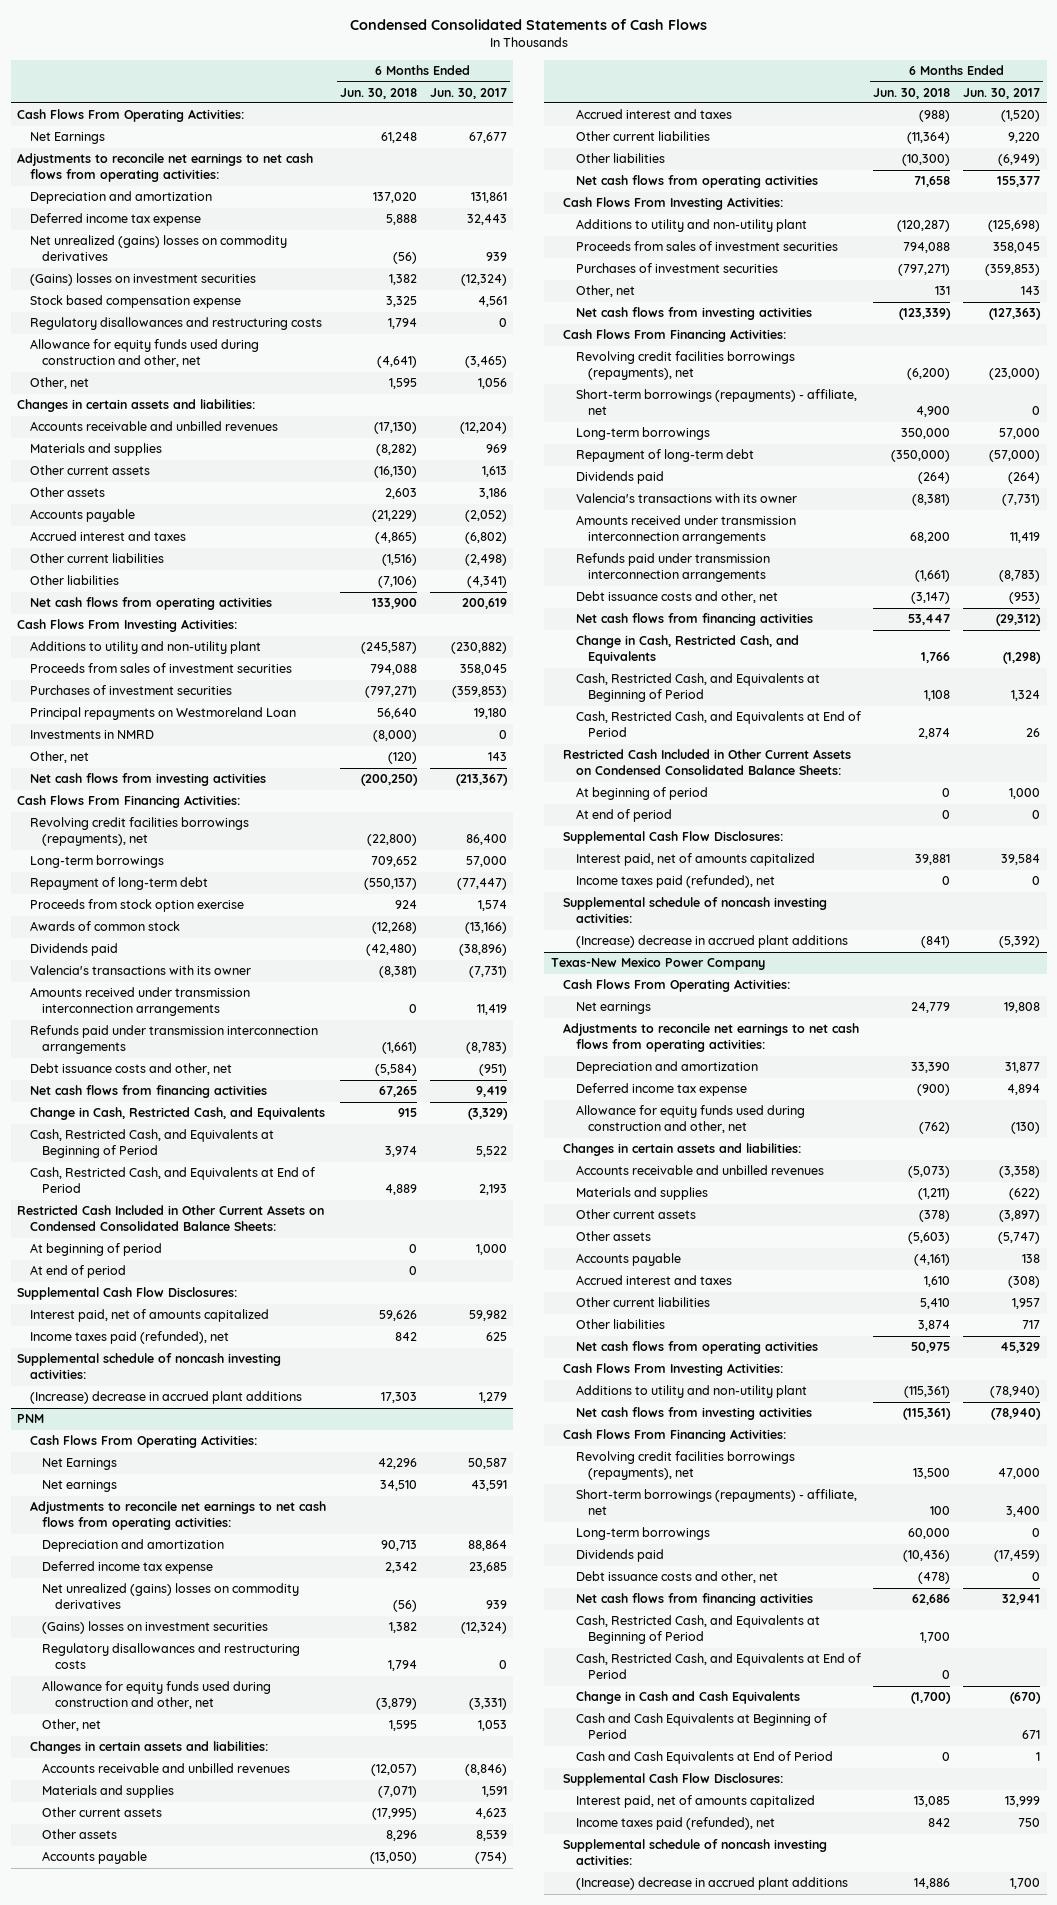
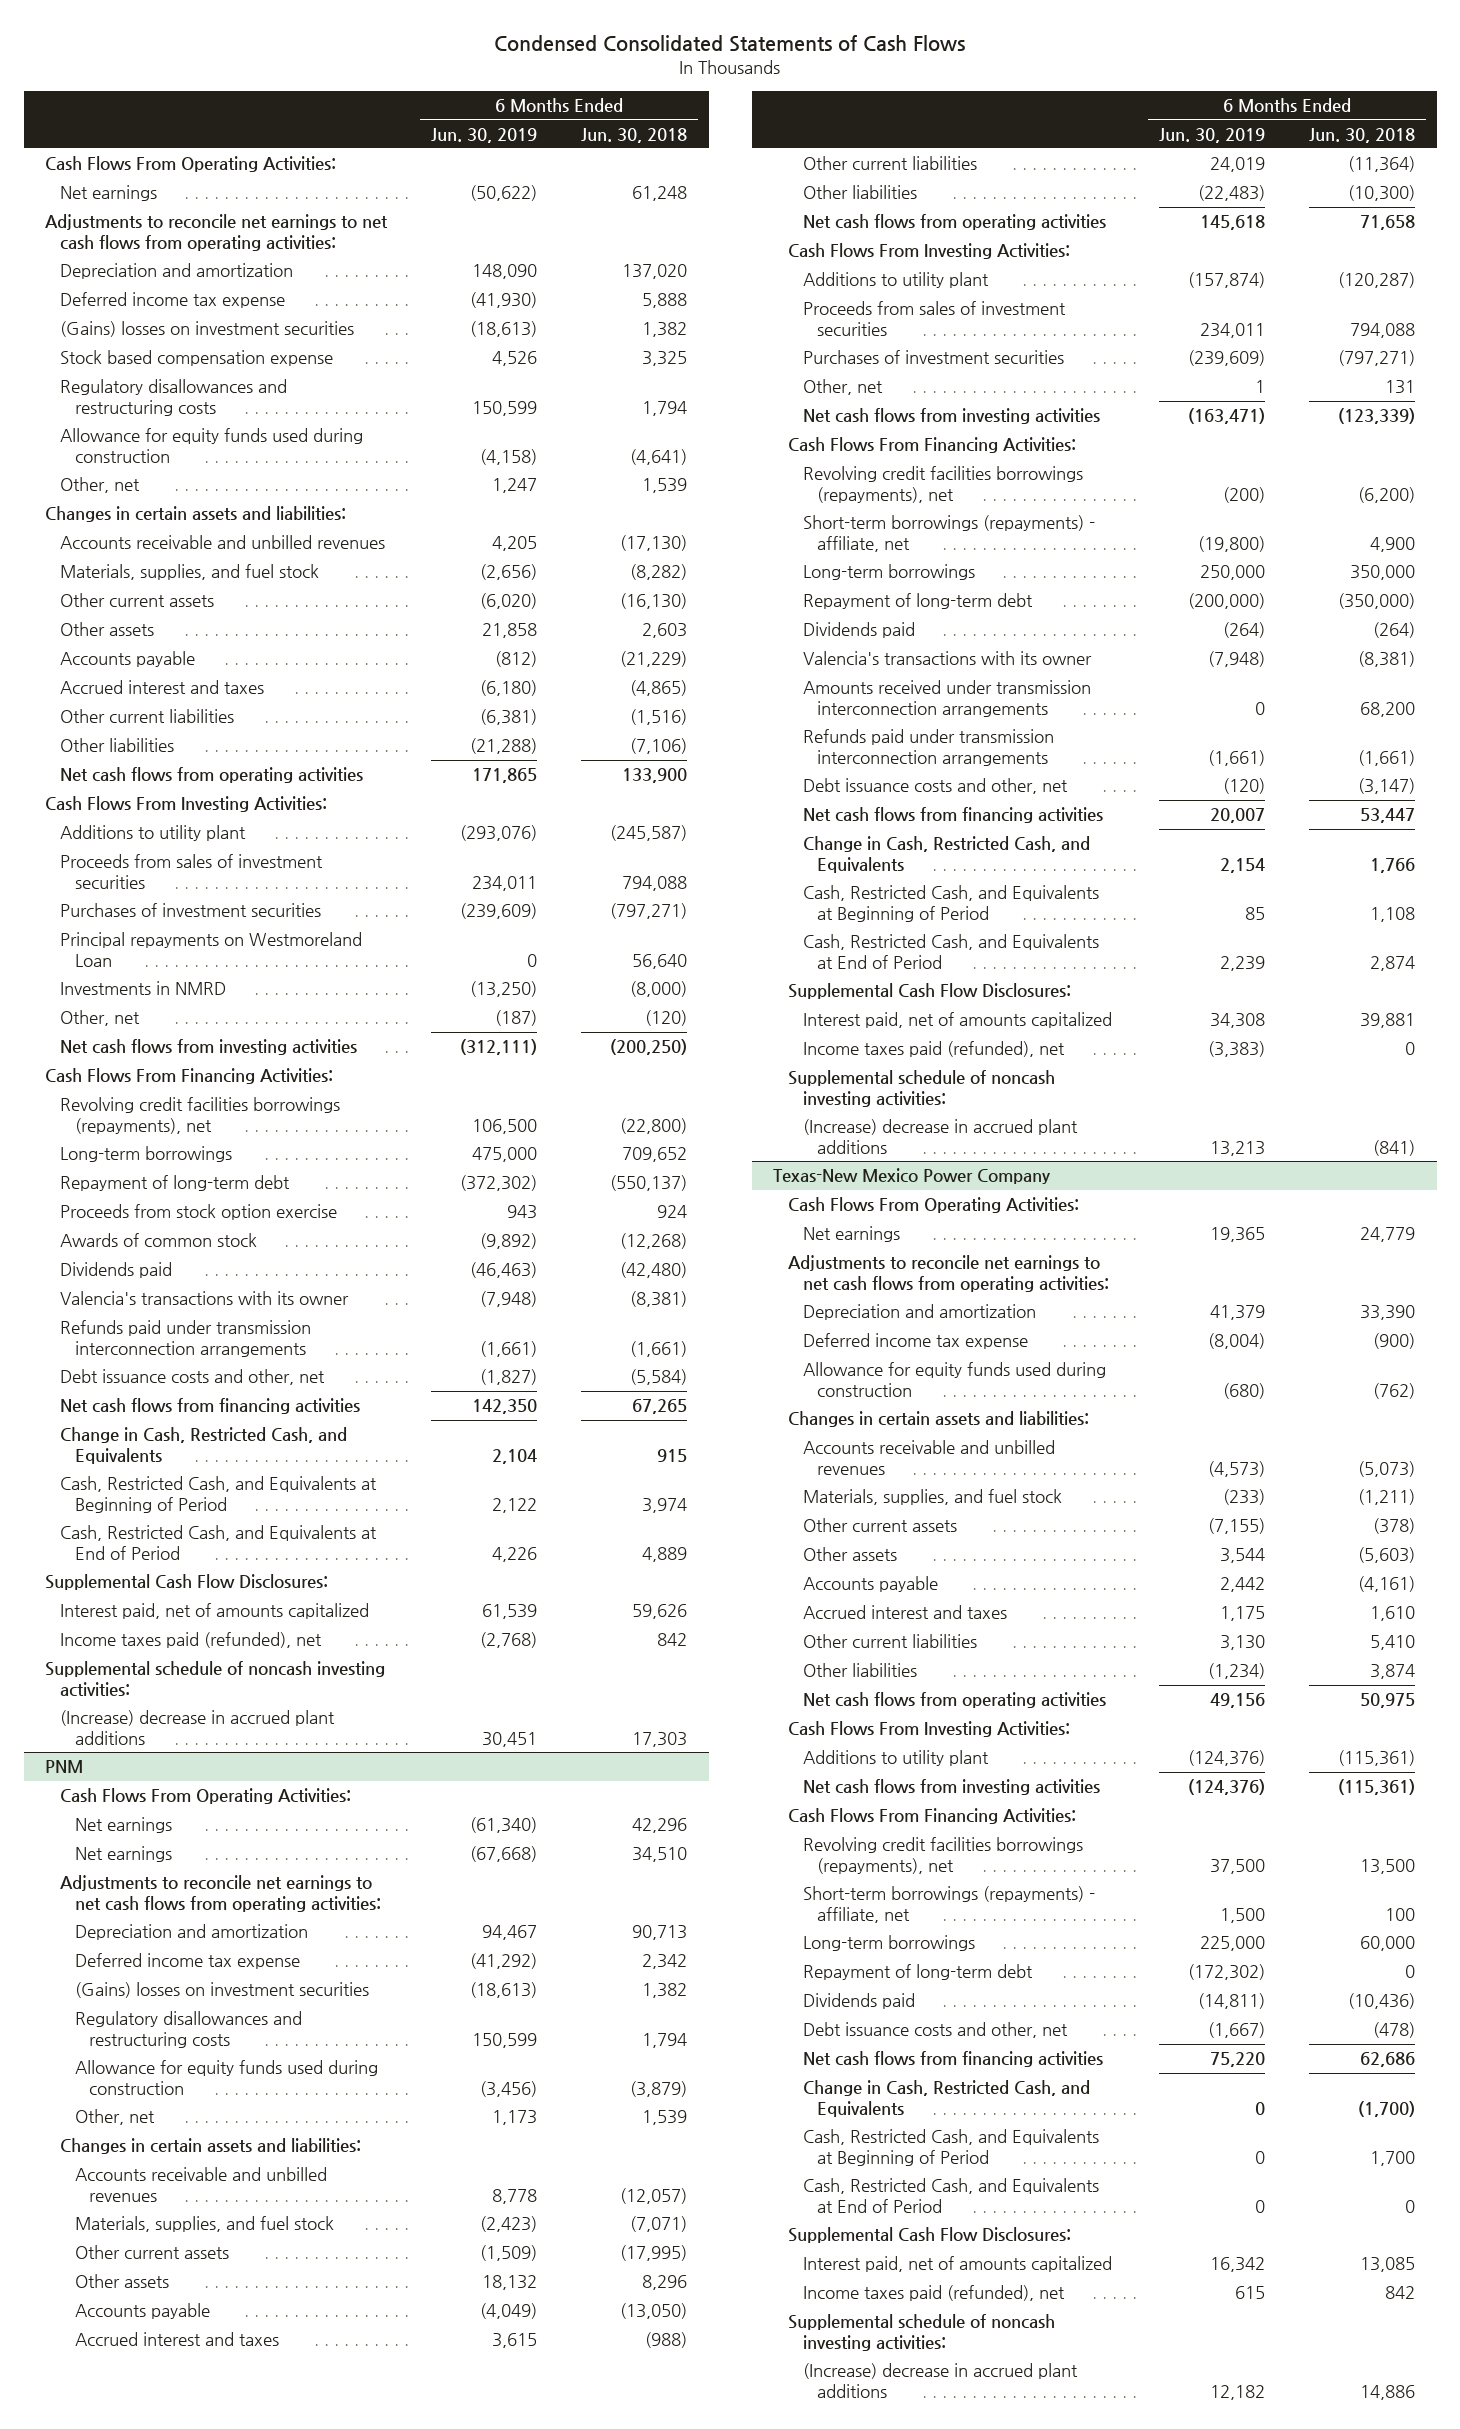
- | 6 Months Ended Jun. 30, 2018 | 6 Months Ended Jun. 30, 2017
+ | 6 Months Ended Jun. 30, 2019 | 6 Months Ended Jun. 30, 2018
- Net Earnings | 61,248 | 67,677
+ Net earnings | (50,622) | 61,248
- Net unrealized (gains) losses on commodity derivatives | (56) | 939
- Allowance for equity funds used during construction and other, net | (4,641) | (3,465)
- Other, net | 1,595 | 1,056
+ Allowance for equity funds used during construction | (4,158) | (4,641)
+ Other, net | 1,247 | 1,539
- Materials and supplies | (8,282) | 969
+ Materials, supplies, and fuel stock | (2,656) | (8,282)
- Additions to utility and non-utility plant | (245,587) | (230,882)
+ Additions to utility plant | (293,076) | (245,587)
- Amounts received under transmission interconnection arrangements | 0 | 11,419
- Restricted Cash Included in Other Current Assets on Condensed Consolidated Balance Sheets:
- At beginning of period | 0 | 1,000
- At end of period | 0 |
@ PNM
- Net Earnings | 42,296 | 50,587
+ Net earnings | (61,340) | 42,296
- Net unrealized (gains) losses on commodity derivatives | (56) | 939
- Allowance for equity funds used during construction and other, net | (3,879) | (3,331)
- Other, net | 1,595 | 1,053
+ Allowance for equity funds used during construction | (3,456) | (3,879)
+ Other, net | 1,173 | 1,539
- Materials and supplies | (7,071) | 1,591
+ Materials, supplies, and fuel stock | (2,423) | (7,071)
- Additions to utility and non-utility plant | (120,287) | (125,698)
+ Additions to utility plant | (157,874) | (120,287)
- Restricted Cash Included in Other Current Assets on Condensed Consolidated Balance Sheets:
- At beginning of period | 0 | 1,000
- At end of period | 0 | 0
@ Texas-New Mexico Power Company
- Allowance for equity funds used during construction and other, net | (762) | (130)
+ Allowance for equity funds used during construction | (680) | (762)
- Materials and supplies | (1,211) | (622)
+ Materials, supplies, and fuel stock | (233) | (1,211)
- Additions to utility and non-utility plant | (115,361) | (78,940)
+ Additions to utility plant | (124,376) | (115,361)
+ Repayment of long-term debt | (172,302) | 0
+ Change in Cash, Restricted Cash, and Equivalents | 0 | (1,700)
- Change in Cash and Cash Equivalents | (1,700) | (670)
- Cash and Cash Equivalents at Beginning of Period | | 671
- Cash and Cash Equivalents at End of Period | 0 | 1

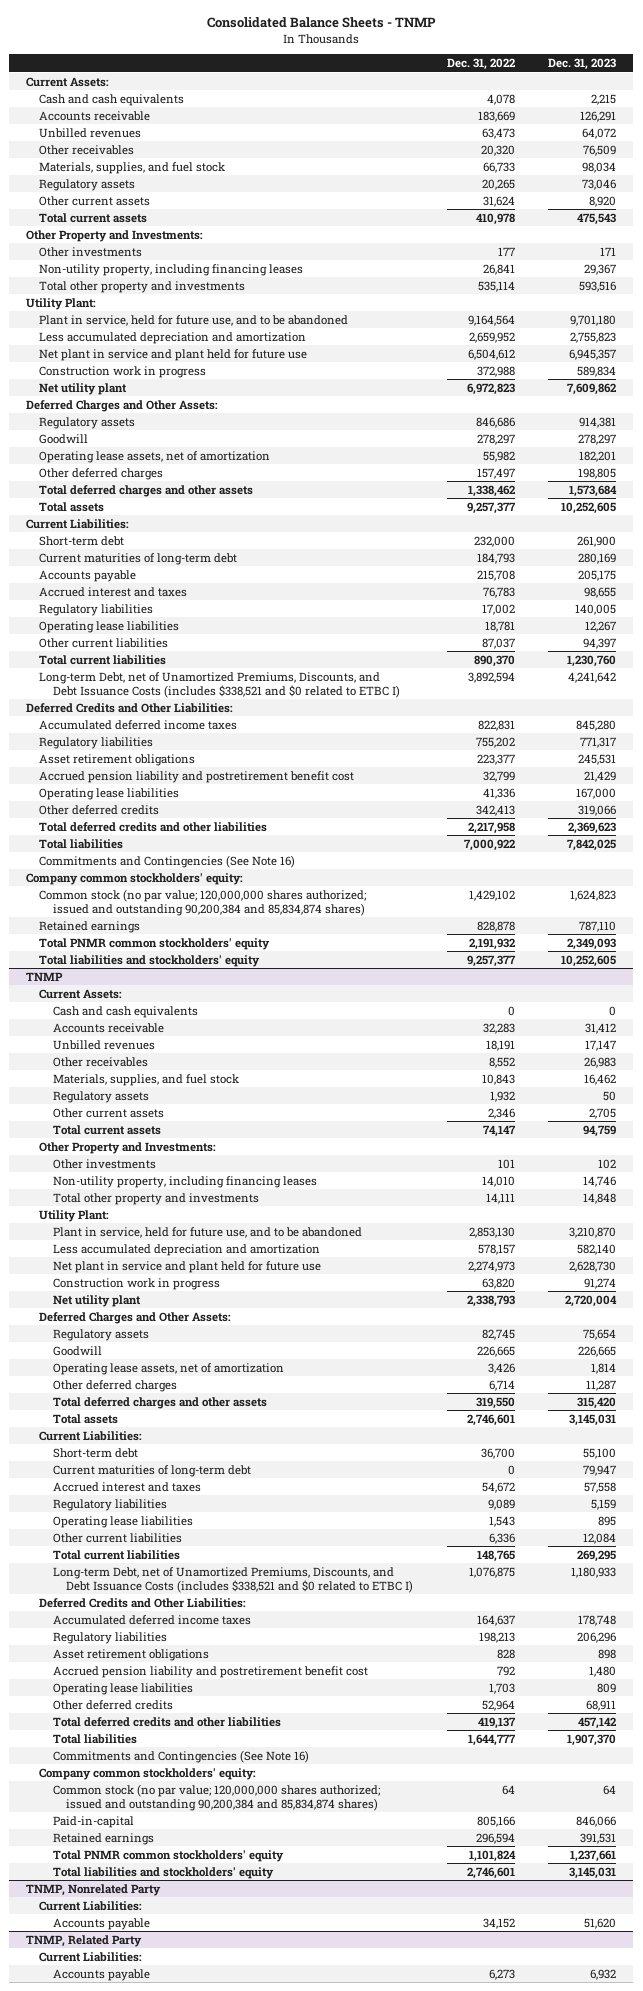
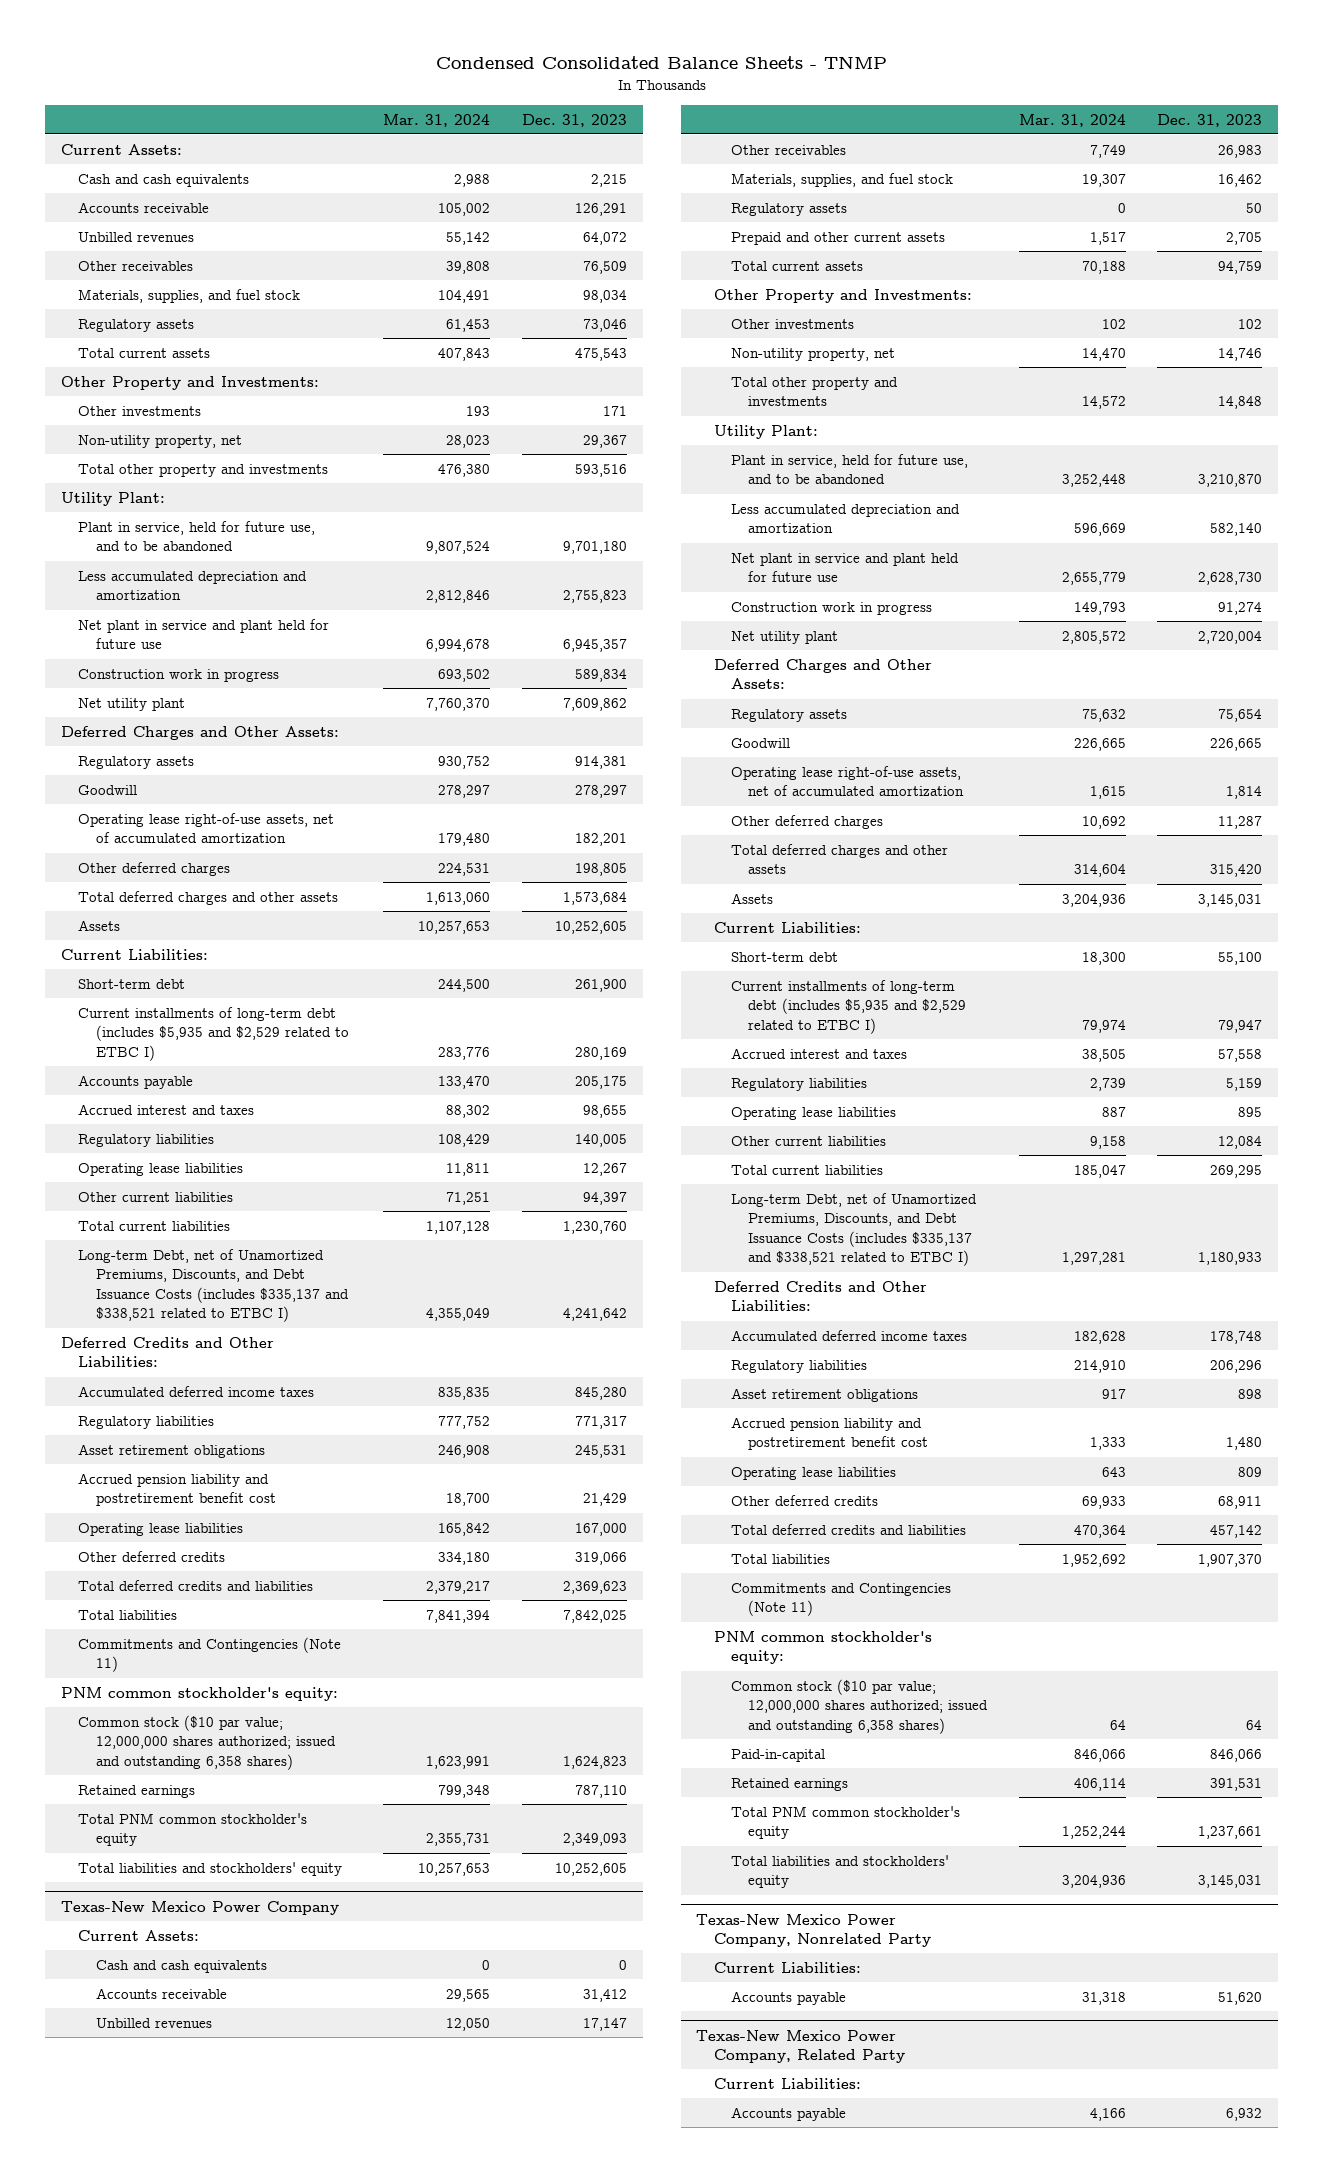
- Consolidated Balance Sheets - TNMP
+ Condensed Consolidated Balance Sheets - TNMP
- | Dec. 31, 2022 | Dec. 31, 2023
+ | Mar. 31, 2024 | Dec. 31, 2023
- Other current assets | 31,624 | 8,920
- Non-utility property, including financing leases | 26,841 | 29,367
+ Non-utility property, net | 28,023 | 29,367
- Operating lease assets, net of amortization | 55,982 | 182,201
+ Operating lease right-of-use assets, net of accumulated amortization | 179,480 | 182,201
- Total assets | 9,257,377 | 10,252,605
+ Assets | 10,257,653 | 10,252,605
- Current maturities of long-term debt | 184,793 | 280,169
+ Current installments of long-term debt (includes $5,935 and $2,529 related to ETBC I) | 283,776 | 280,169
- Long-term Debt, net of Unamortized Premiums, Discounts, and Debt Issuance Costs (includes $338,521 and $0 related to ETBC I) | 3,892,594 | 4,241,642
+ Long-term Debt, net of Unamortized Premiums, Discounts, and Debt Issuance Costs (includes $335,137 and $338,521 related to ETBC I) | 4,355,049 | 4,241,642
- Total deferred credits and other liabilities | 2,217,958 | 2,369,623
+ Total deferred credits and liabilities | 2,379,217 | 2,369,623
- Commitments and Contingencies (See Note 16)
- Company common stockholders' equity:
- Common stock (no par value; 120,000,000 shares authorized; issued and outstanding 90,200,384 and 85,834,874 shares) | 1,429,102 | 1,624,823
+ Commitments and Contingencies (Note 11)
+ PNM common stockholder's equity:
+ Common stock ($10 par value; 12,000,000 shares authorized; issued and outstanding 6,358 shares) | 1,623,991 | 1,624,823
- Total PNMR common stockholders' equity | 2,191,932 | 2,349,093
+ Total PNM common stockholder's equity | 2,355,731 | 2,349,093
- TNMP
+ Texas-New Mexico Power Company
- Other current assets | 2,346 | 2,705
+ Prepaid and other current assets | 1,517 | 2,705
- Non-utility property, including financing leases | 14,010 | 14,746
+ Non-utility property, net | 14,470 | 14,746
- Operating lease assets, net of amortization | 3,426 | 1,814
+ Operating lease right-of-use assets, net of accumulated amortization | 1,615 | 1,814
- Total assets | 2,746,601 | 3,145,031
+ Assets | 3,204,936 | 3,145,031
- Current maturities of long-term debt | 0 | 79,947
+ Current installments of long-term debt (includes $5,935 and $2,529 related to ETBC I) | 79,974 | 79,947
- Long-term Debt, net of Unamortized Premiums, Discounts, and Debt Issuance Costs (includes $338,521 and $0 related to ETBC I) | 1,076,875 | 1,180,933
+ Long-term Debt, net of Unamortized Premiums, Discounts, and Debt Issuance Costs (includes $335,137 and $338,521 related to ETBC I) | 1,297,281 | 1,180,933
- Total deferred credits and other liabilities | 419,137 | 457,142
+ Total deferred credits and liabilities | 470,364 | 457,142
- Commitments and Contingencies (See Note 16)
- Company common stockholders' equity:
- Common stock (no par value; 120,000,000 shares authorized; issued and outstanding 90,200,384 and 85,834,874 shares) | 64 | 64
+ Commitments and Contingencies (Note 11)
+ PNM common stockholder's equity:
+ Common stock ($10 par value; 12,000,000 shares authorized; issued and outstanding 6,358 shares) | 64 | 64
- Total PNMR common stockholders' equity | 1,101,824 | 1,237,661
+ Total PNM common stockholder's equity | 1,252,244 | 1,237,661
- TNMP, Nonrelated Party
+ Texas-New Mexico Power Company, Nonrelated Party
- TNMP, Related Party
+ Texas-New Mexico Power Company, Related Party

